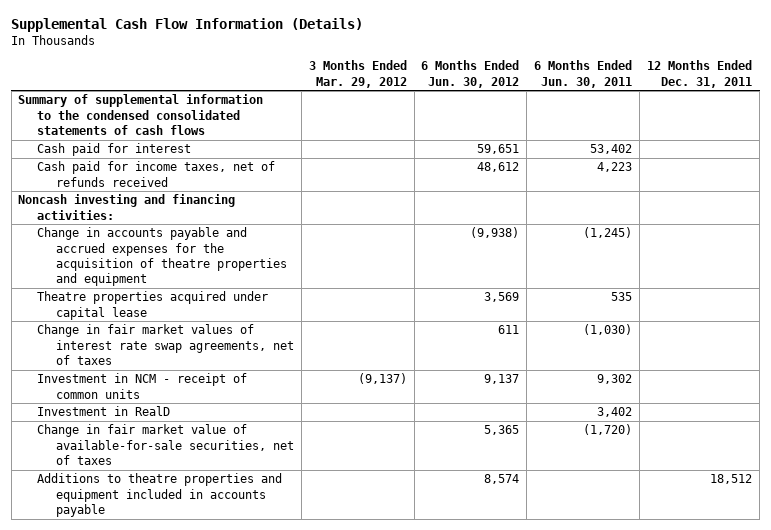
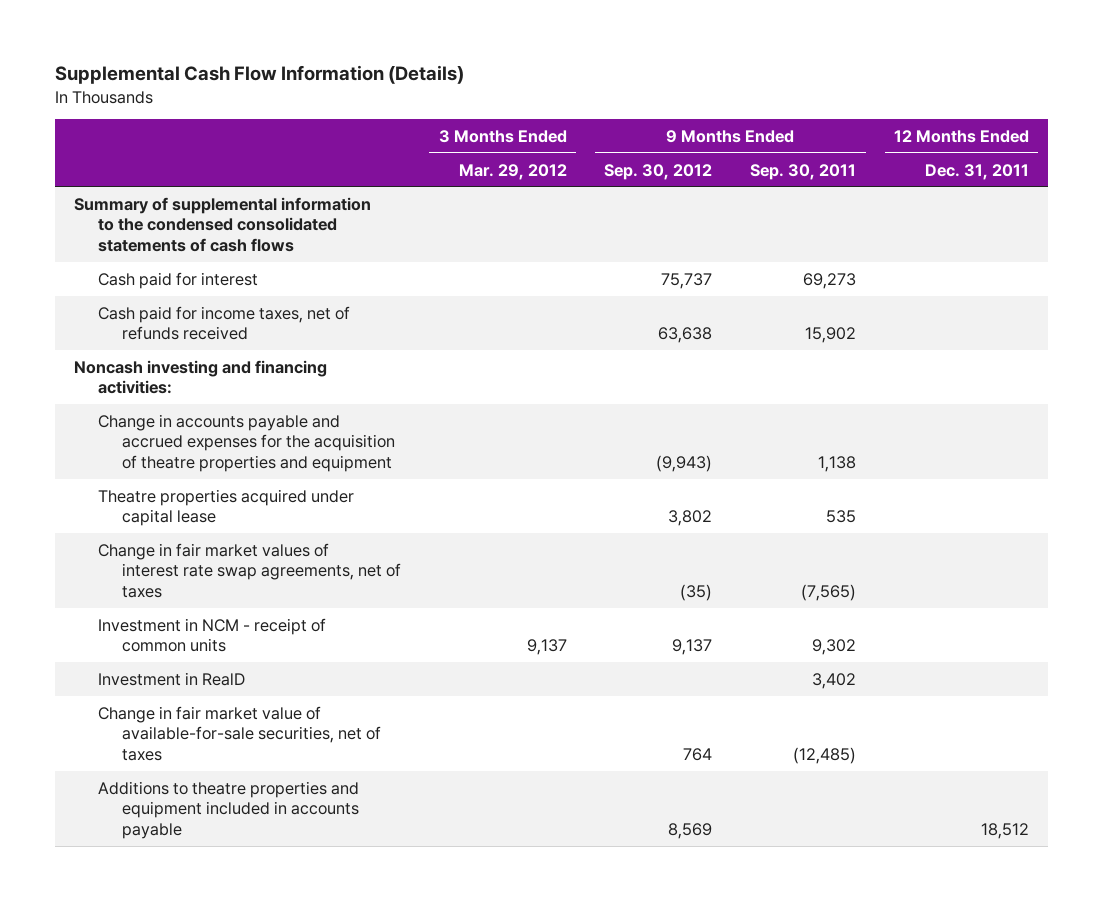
- | 3 Months Ended Mar. 29, 2012 | 6 Months Ended Jun. 30, 2012 | 6 Months Ended Jun. 30, 2011 | 12 Months Ended Dec. 31, 2011
+ | 3 Months Ended Mar. 29, 2012 | 9 Months Ended Sep. 30, 2012 | 9 Months Ended Sep. 30, 2011 | 12 Months Ended Dec. 31, 2011
- Investment in NCM - receipt of common units | (9,137) | 9,137 | 9,302 |
+ Investment in NCM - receipt of common units | 9,137 | 9,137 | 9,302 |

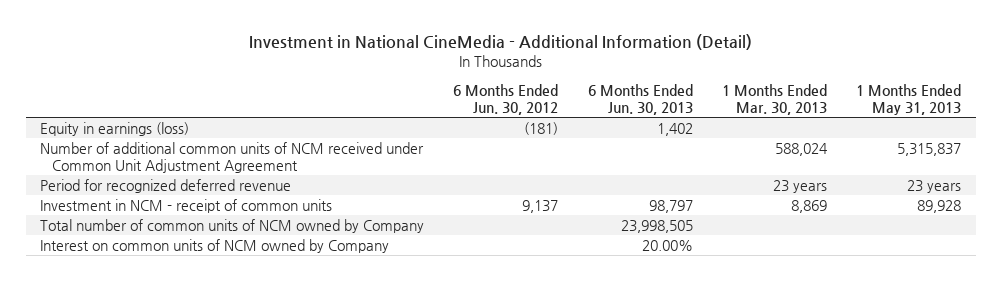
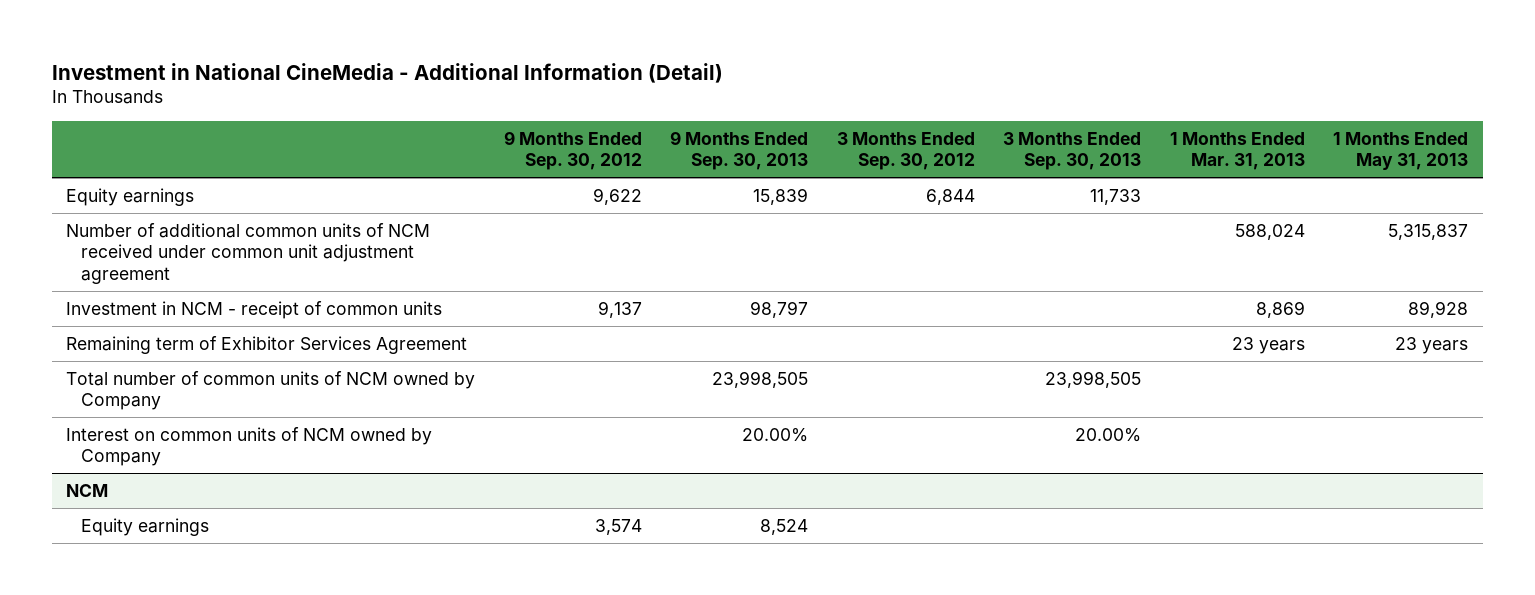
- | 6 Months Ended Jun. 30, 2012 | 6 Months Ended Jun. 30, 2013 | 1 Months Ended Mar. 30, 2013 | 1 Months Ended May 31, 2013
+ | 9 Months Ended Sep. 30, 2012 | 9 Months Ended Sep. 30, 2013 | 3 Months Ended Sep. 30, 2012 | 3 Months Ended Sep. 30, 2013 | 1 Months Ended Mar. 31, 2013 | 1 Months Ended May 31, 2013
- Equity in earnings (loss) | (181) | 1,402 | |
- Number of additional common units of NCM received under Common Unit Adjustment Agreement | | | 588,024 | 5,315,837
- Period for recognized deferred revenue | | | 23 years | 23 years
+ Equity earnings | 9,622 | 15,839 | 6,844 | 11,733 | |
+ Number of additional common units of NCM received under common unit adjustment agreement | | | | | 588,024 | 5,315,837
+ Remaining term of Exhibitor Services Agreement | | | | | 23 years | 23 years
+ NCM
+ Equity earnings | 3,574 | 8,524 | | | |

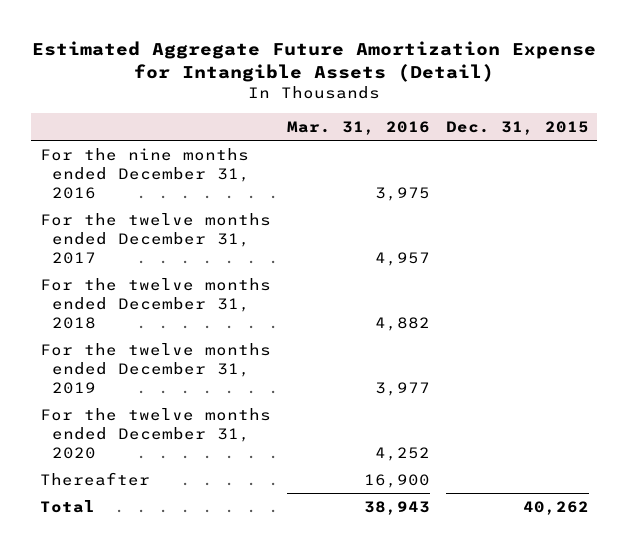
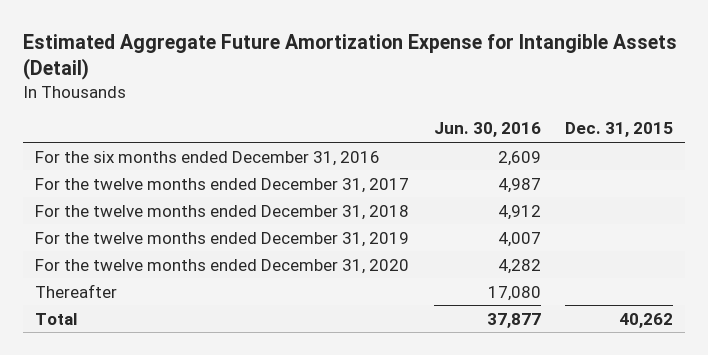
- | Mar. 31, 2016 | Dec. 31, 2015
+ | Jun. 30, 2016 | Dec. 31, 2015
- For the nine months ended December 31, 2016 | 3,975 |
+ For the six months ended December 31, 2016 | 2,609 |

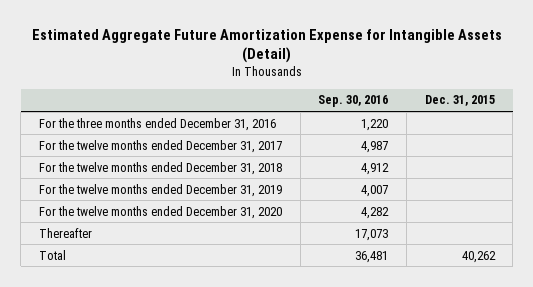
- | Jun. 30, 2016 | Dec. 31, 2015
+ | Sep. 30, 2016 | Dec. 31, 2015
- For the six months ended December 31, 2016 | 2,609 |
+ For the three months ended December 31, 2016 | 1,220 |

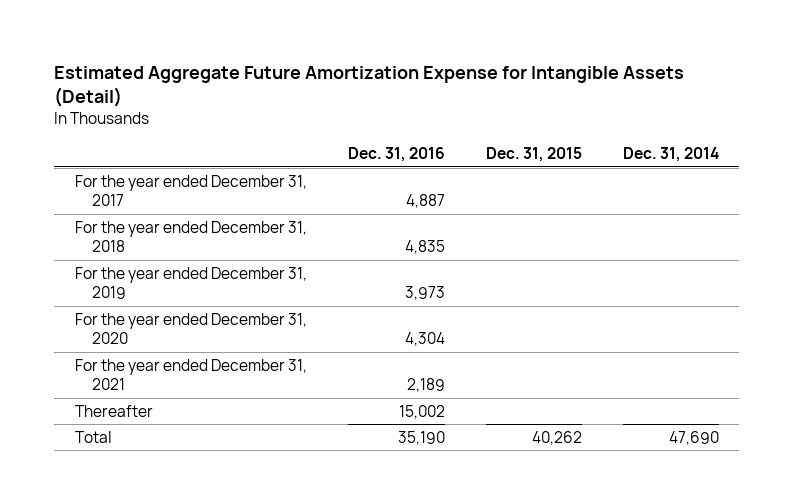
- | Sep. 30, 2016 | Dec. 31, 2015
+ | Dec. 31, 2016 | Dec. 31, 2015 | Dec. 31, 2014
- For the three months ended December 31, 2016 | 1,220 |
- For the twelve months ended December 31, 2017 | 4,987 |
- For the twelve months ended December 31, 2018 | 4,912 |
- For the twelve months ended December 31, 2019 | 4,007 |
- For the twelve months ended December 31, 2020 | 4,282 |
+ For the year ended December 31, 2017 | 4,887 | |
+ For the year ended December 31, 2018 | 4,835 | |
+ For the year ended December 31, 2019 | 3,973 | |
+ For the year ended December 31, 2020 | 4,304 | |
+ For the year ended December 31, 2021 | 2,189 | |

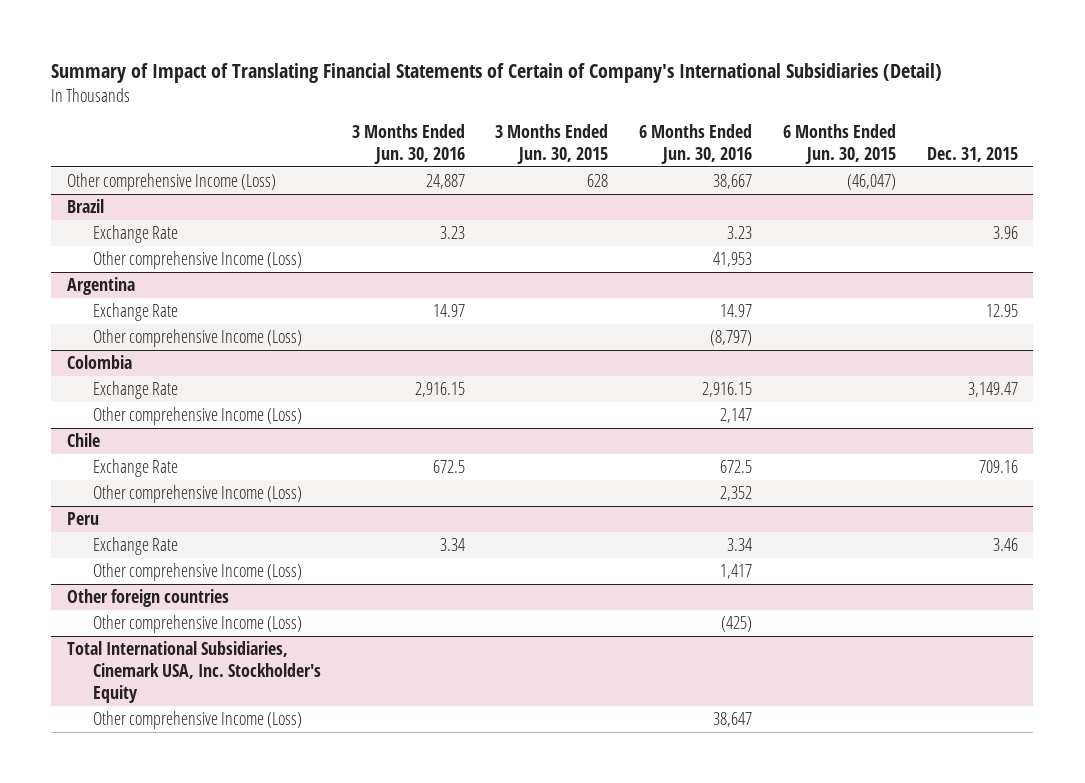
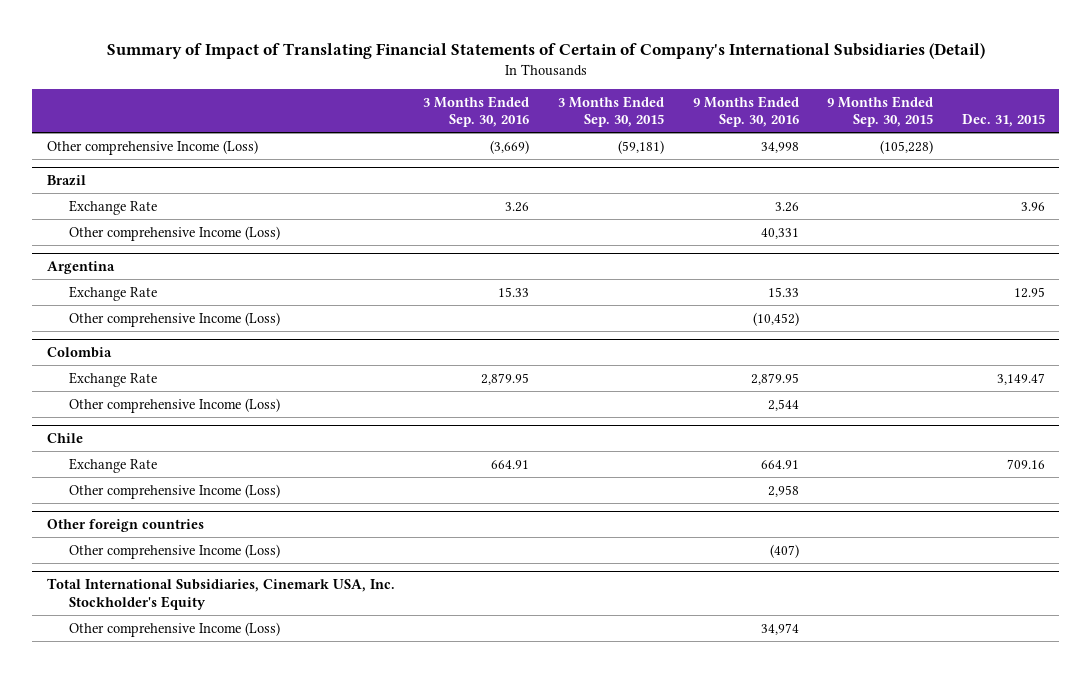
- | 3 Months Ended Jun. 30, 2016 | 3 Months Ended Jun. 30, 2015 | 6 Months Ended Jun. 30, 2016 | 6 Months Ended Jun. 30, 2015 | Dec. 31, 2015
+ | 3 Months Ended Sep. 30, 2016 | 3 Months Ended Sep. 30, 2015 | 9 Months Ended Sep. 30, 2016 | 9 Months Ended Sep. 30, 2015 | Dec. 31, 2015
- Peru
- Exchange Rate | 3.34 | | 3.34 | | 3.46
- Other comprehensive Income (Loss) | | | 1,417 | |

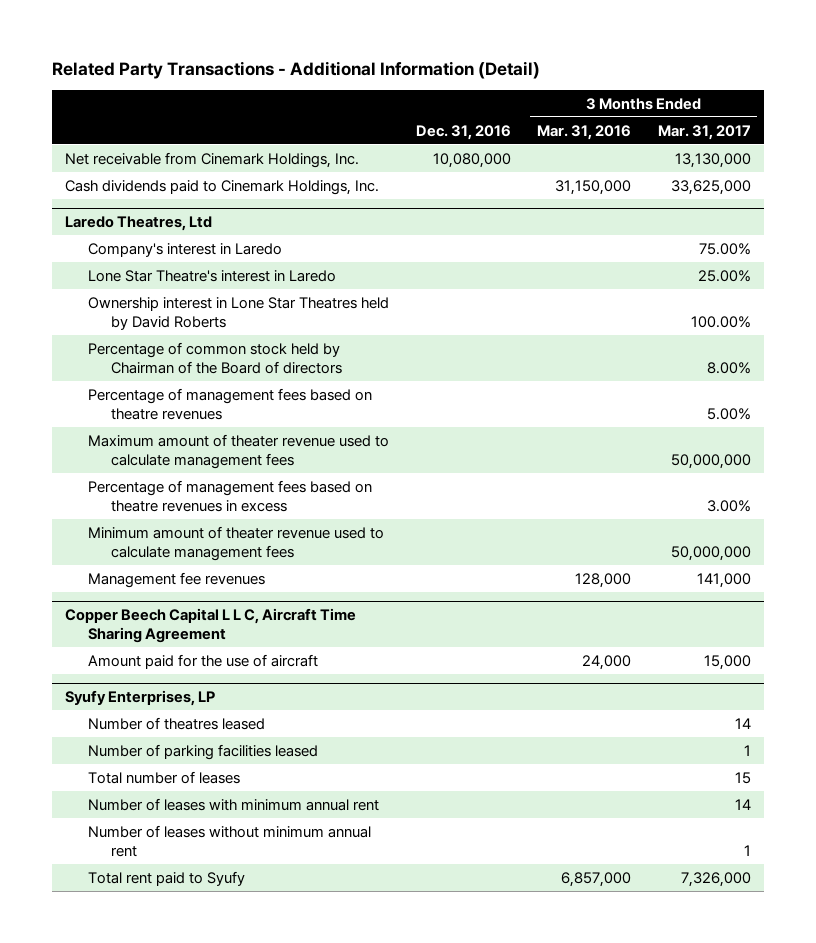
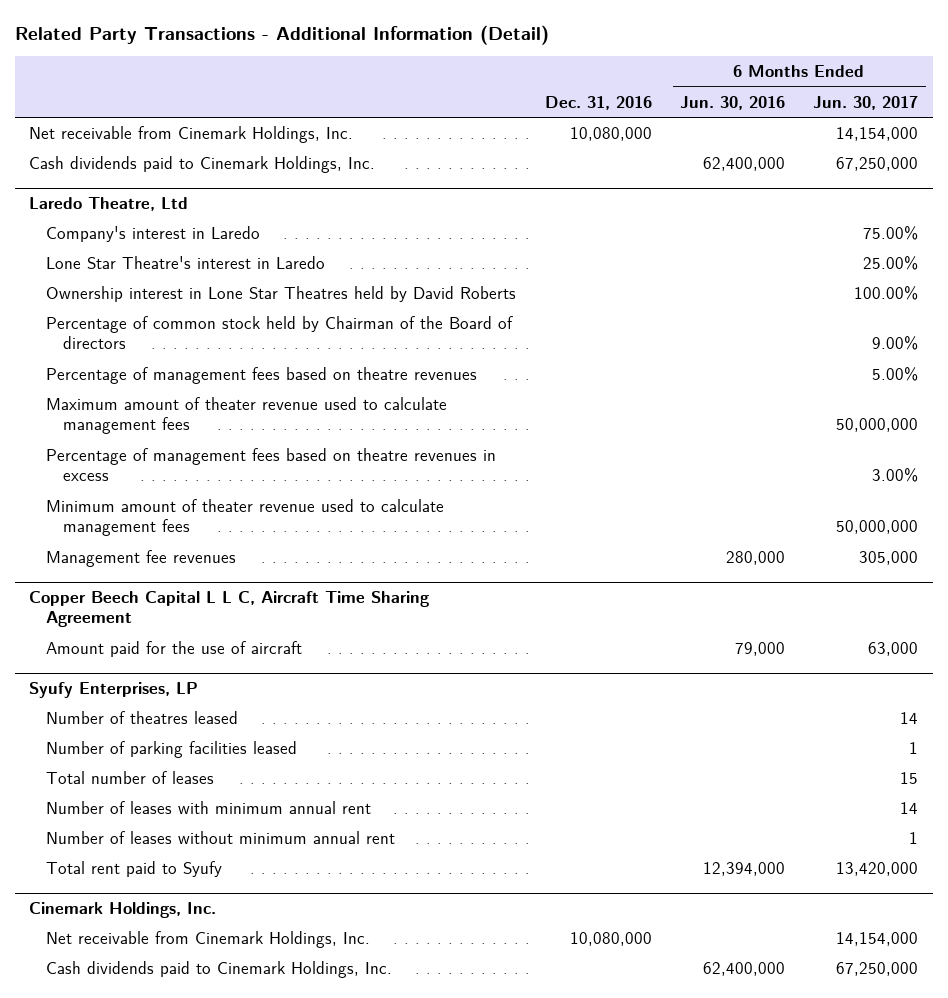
- | Dec. 31, 2016 | 3 Months Ended Mar. 31, 2016 | 3 Months Ended Mar. 31, 2017
+ | Dec. 31, 2016 | 6 Months Ended Jun. 30, 2016 | 6 Months Ended Jun. 30, 2017
- Laredo Theatres, Ltd
+ Laredo Theatre, Ltd
+ Cinemark Holdings, Inc.
+ Net receivable from Cinemark Holdings, Inc. | 10,080,000 | | 14,154,000
+ Cash dividends paid to Cinemark Holdings, Inc. | | 62,400,000 | 67,250,000

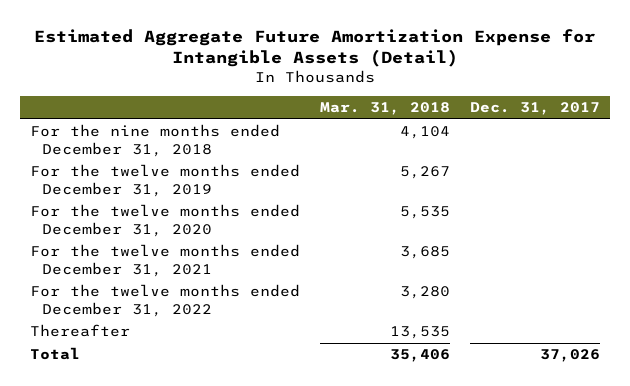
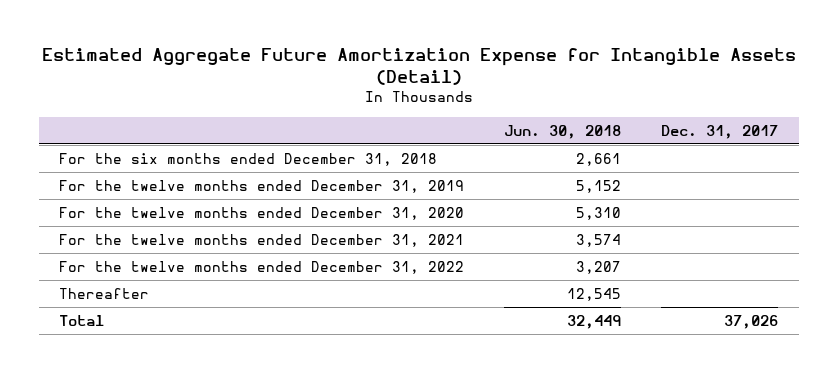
- | Mar. 31, 2018 | Dec. 31, 2017
+ | Jun. 30, 2018 | Dec. 31, 2017
- For the nine months ended December 31, 2018 | 4,104 |
+ For the six months ended December 31, 2018 | 2,661 |

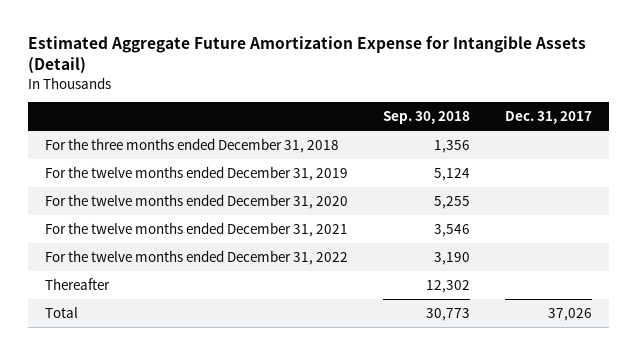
- | Jun. 30, 2018 | Dec. 31, 2017
+ | Sep. 30, 2018 | Dec. 31, 2017
- For the six months ended December 31, 2018 | 2,661 |
+ For the three months ended December 31, 2018 | 1,356 |

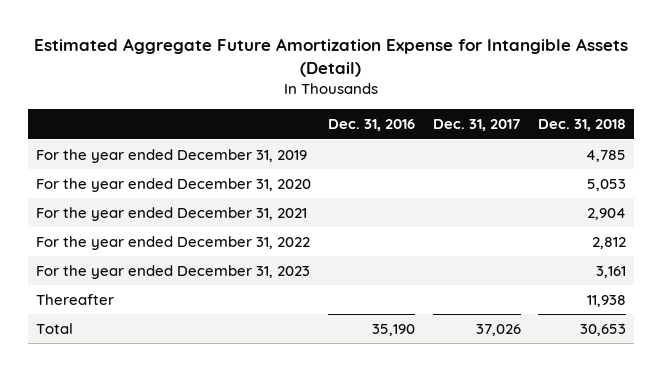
- | Sep. 30, 2018 | Dec. 31, 2017
+ | Dec. 31, 2016 | Dec. 31, 2017 | Dec. 31, 2018
- For the three months ended December 31, 2018 | 1,356 |
- For the twelve months ended December 31, 2019 | 5,124 |
- For the twelve months ended December 31, 2020 | 5,255 |
- For the twelve months ended December 31, 2021 | 3,546 |
- For the twelve months ended December 31, 2022 | 3,190 |
+ For the year ended December 31, 2019 | | | 4,785
+ For the year ended December 31, 2020 | | | 5,053
+ For the year ended December 31, 2021 | | | 2,904
+ For the year ended December 31, 2022 | | | 2,812
+ For the year ended December 31, 2023 | | | 3,161

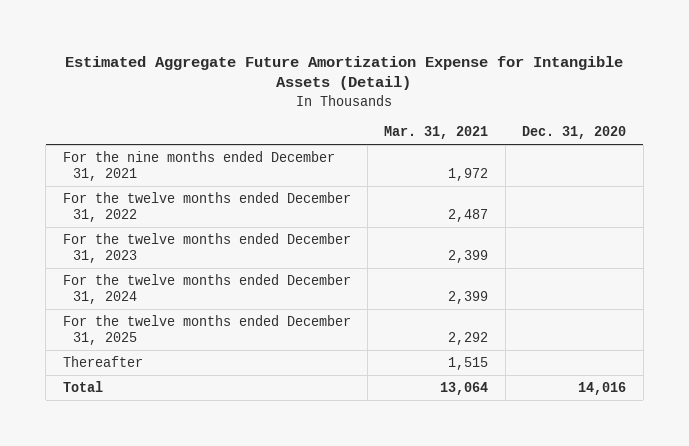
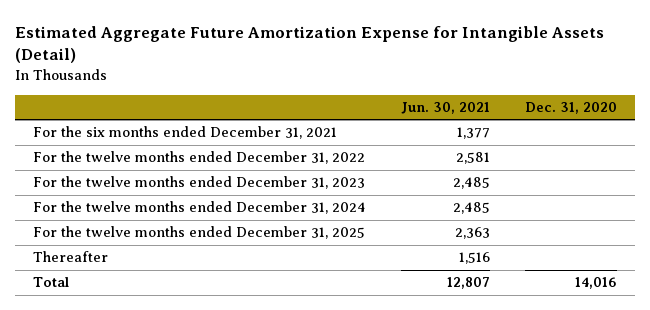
- | Mar. 31, 2021 | Dec. 31, 2020
+ | Jun. 30, 2021 | Dec. 31, 2020
- For the nine months ended December 31, 2021 | 1,972 |
+ For the six months ended December 31, 2021 | 1,377 |

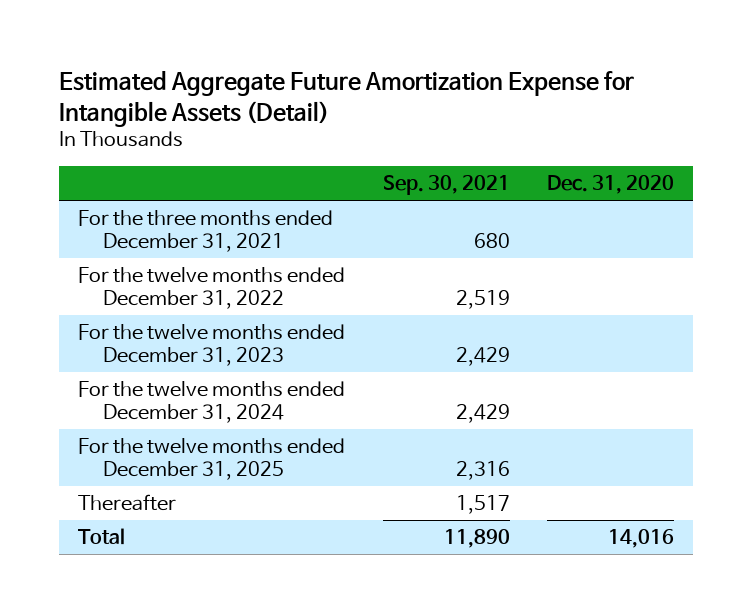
- | Jun. 30, 2021 | Dec. 31, 2020
+ | Sep. 30, 2021 | Dec. 31, 2020
- For the six months ended December 31, 2021 | 1,377 |
+ For the three months ended December 31, 2021 | 680 |

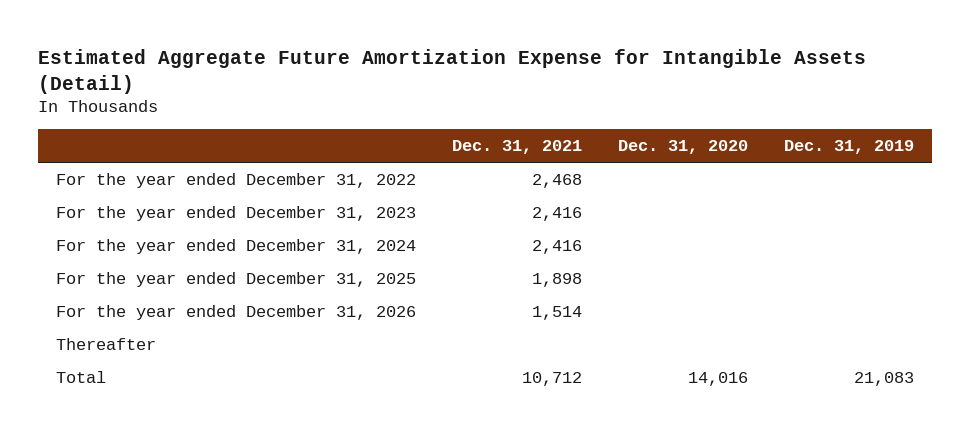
- | Sep. 30, 2021 | Dec. 31, 2020
+ | Dec. 31, 2021 | Dec. 31, 2020 | Dec. 31, 2019
- For the three months ended December 31, 2021 | 680 |
- For the twelve months ended December 31, 2022 | 2,519 |
- For the twelve months ended December 31, 2023 | 2,429 |
- For the twelve months ended December 31, 2024 | 2,429 |
- For the twelve months ended December 31, 2025 | 2,316 |
+ For the year ended December 31, 2022 | 2,468 | |
+ For the year ended December 31, 2023 | 2,416 | |
+ For the year ended December 31, 2024 | 2,416 | |
+ For the year ended December 31, 2025 | 1,898 | |
+ For the year ended December 31, 2026 | 1,514 | |

